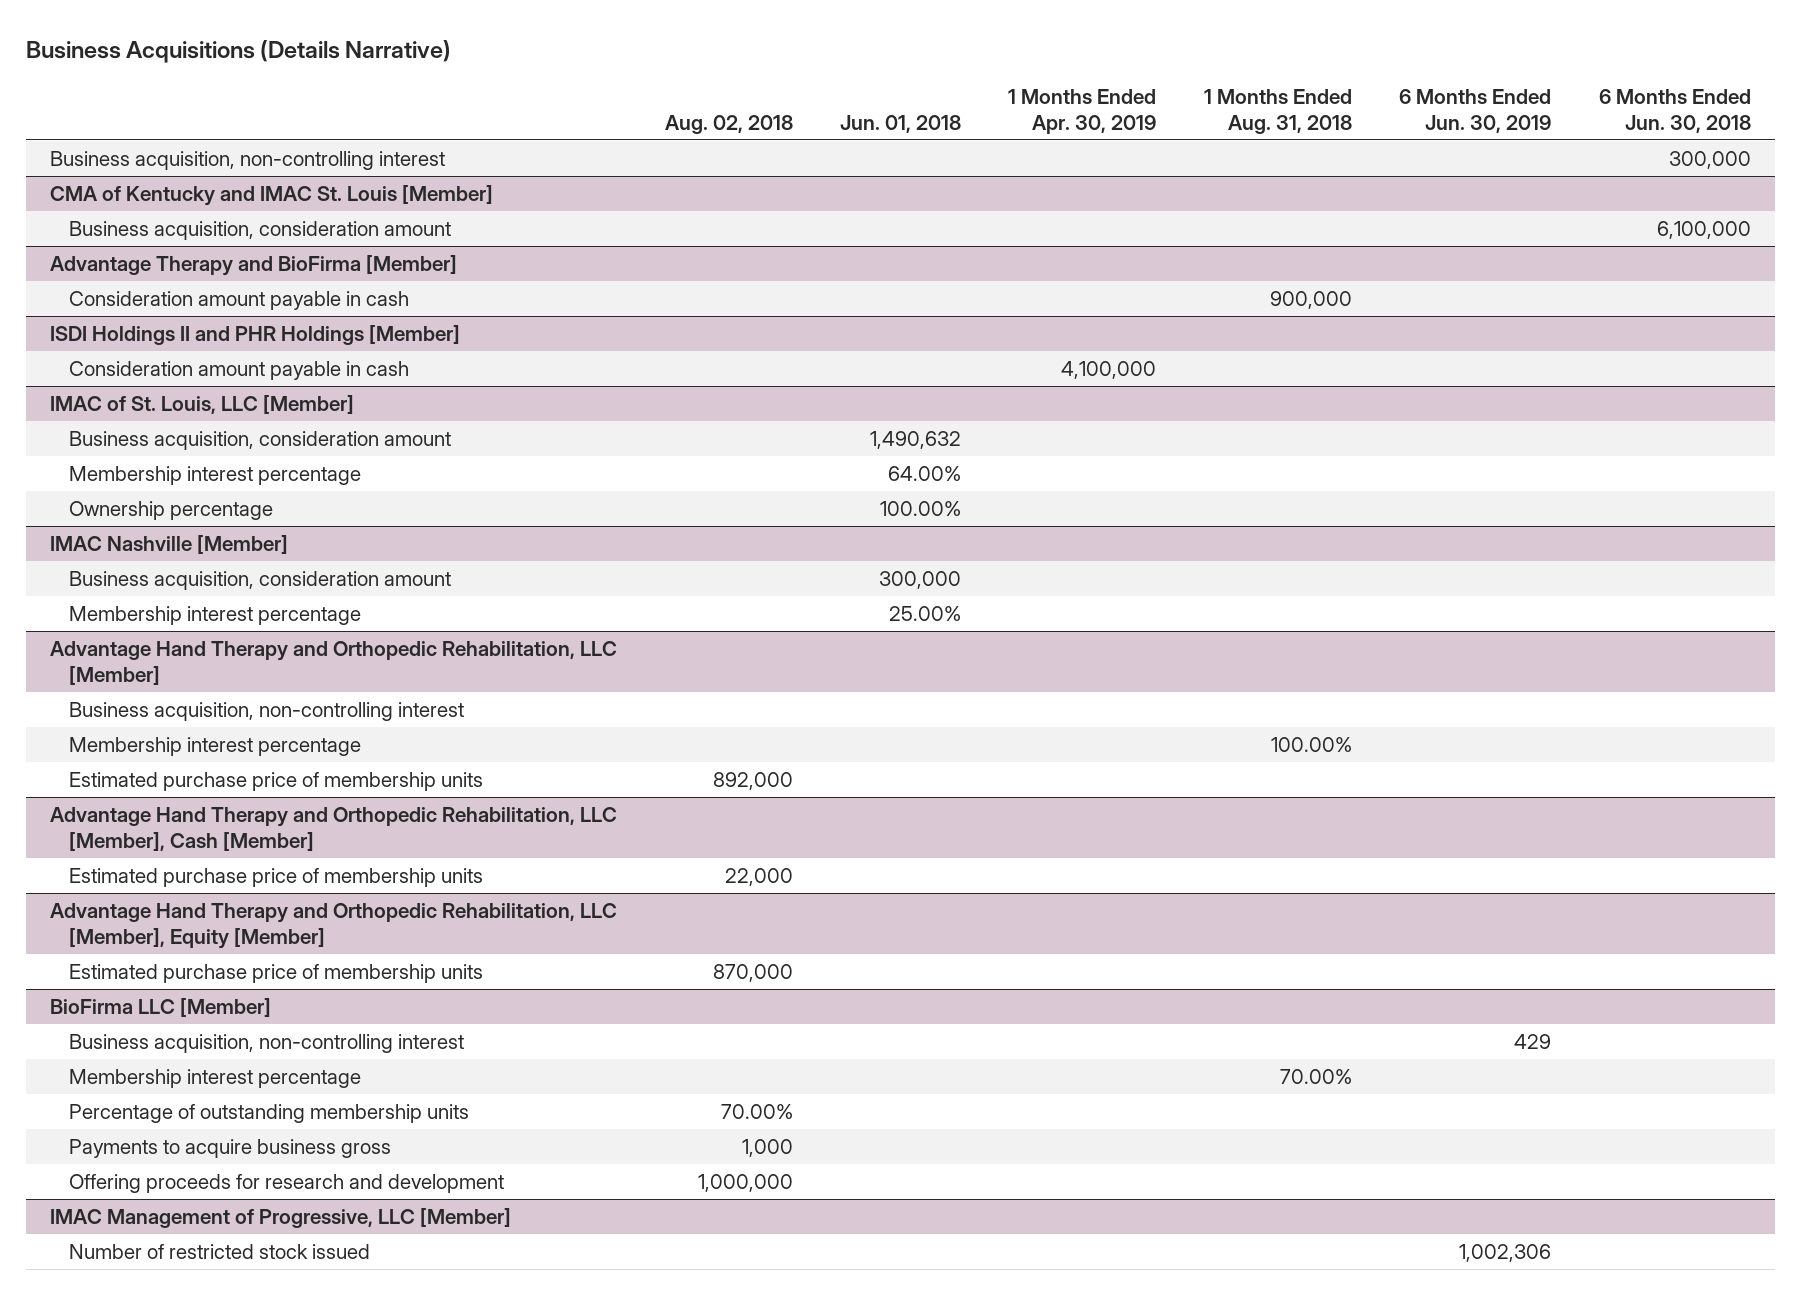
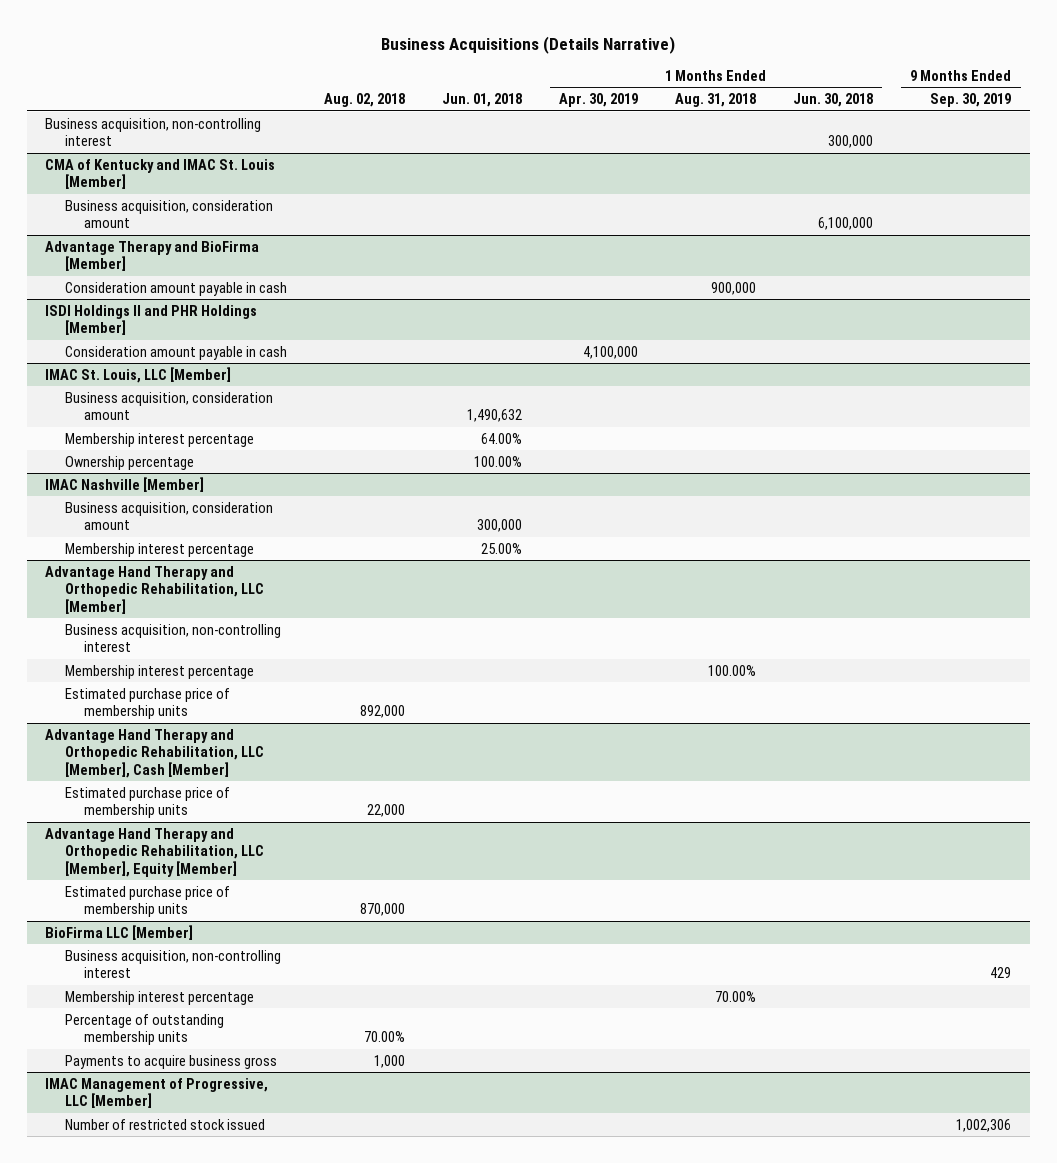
- | Aug. 02, 2018 | Jun. 01, 2018 | 1 Months Ended Apr. 30, 2019 | 1 Months Ended Aug. 31, 2018 | 6 Months Ended Jun. 30, 2019 | 6 Months Ended Jun. 30, 2018
+ | Aug. 02, 2018 | Jun. 01, 2018 | 1 Months Ended Apr. 30, 2019 | 1 Months Ended Aug. 31, 2018 | 1 Months Ended Jun. 30, 2018 | 9 Months Ended Sep. 30, 2019
- IMAC of St. Louis, LLC [Member]
+ IMAC St. Louis, LLC [Member]
@ BioFirma LLC [Member]
- Offering proceeds for research and development | 1,000,000 | | | | |

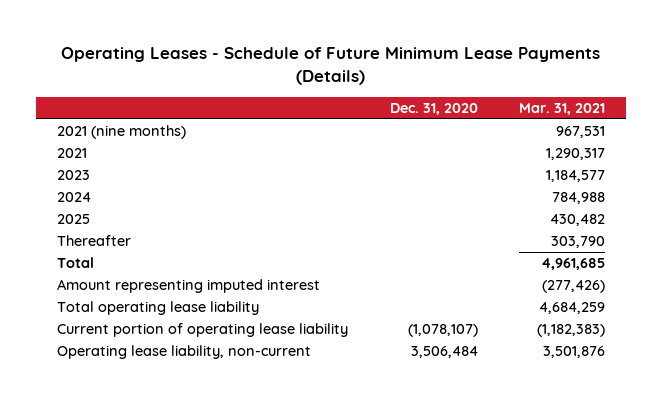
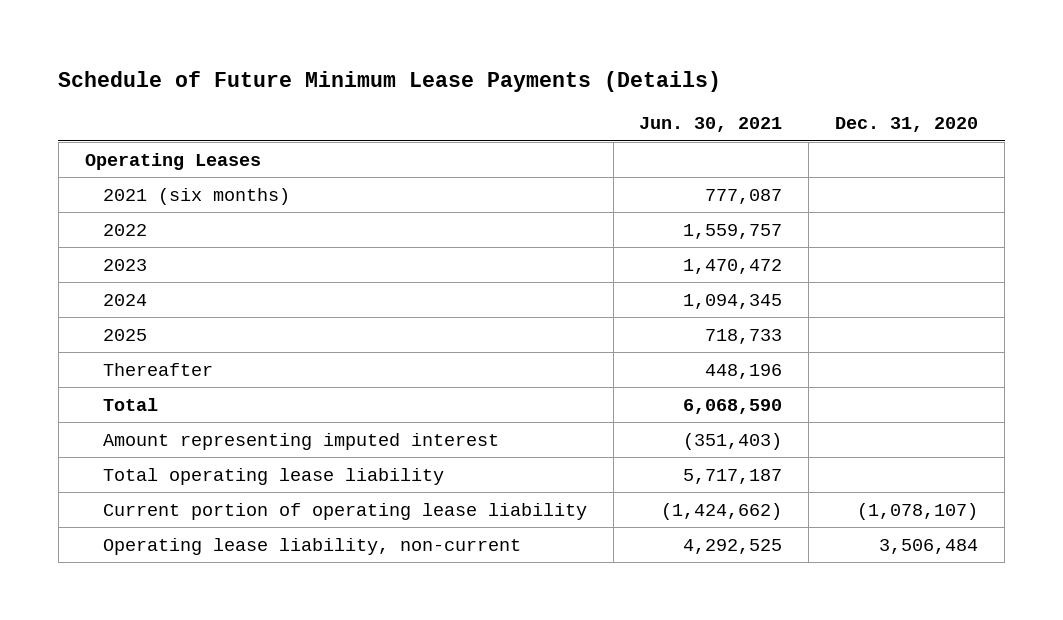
- Operating Leases - Schedule of Future Minimum Lease Payments (Details)
+ Schedule of Future Minimum Lease Payments (Details)
- | Dec. 31, 2020 | Mar. 31, 2021
+ | Jun. 30, 2021 | Dec. 31, 2020
- 2021 (nine months) | | 967,531
- 2021 | | 1,290,317
+ Operating Leases
+ 2021 (six months) | 777,087 |
+ 2022 | 1,559,757 |

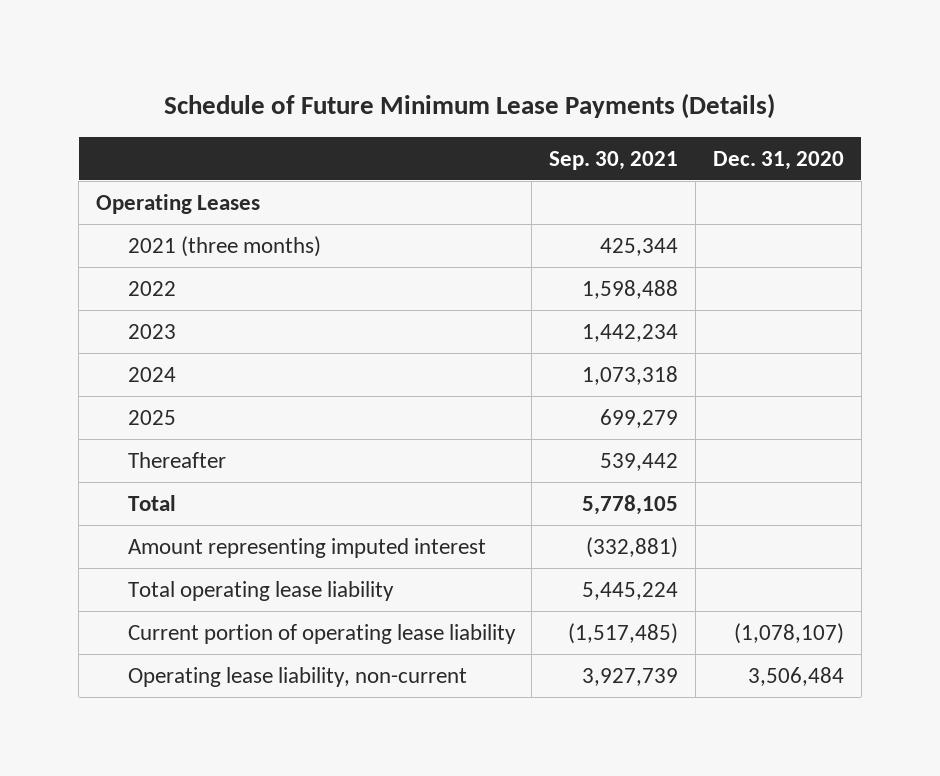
- | Jun. 30, 2021 | Dec. 31, 2020
+ | Sep. 30, 2021 | Dec. 31, 2020
- 2021 (six months) | 777,087 |
+ 2021 (three months) | 425,344 |

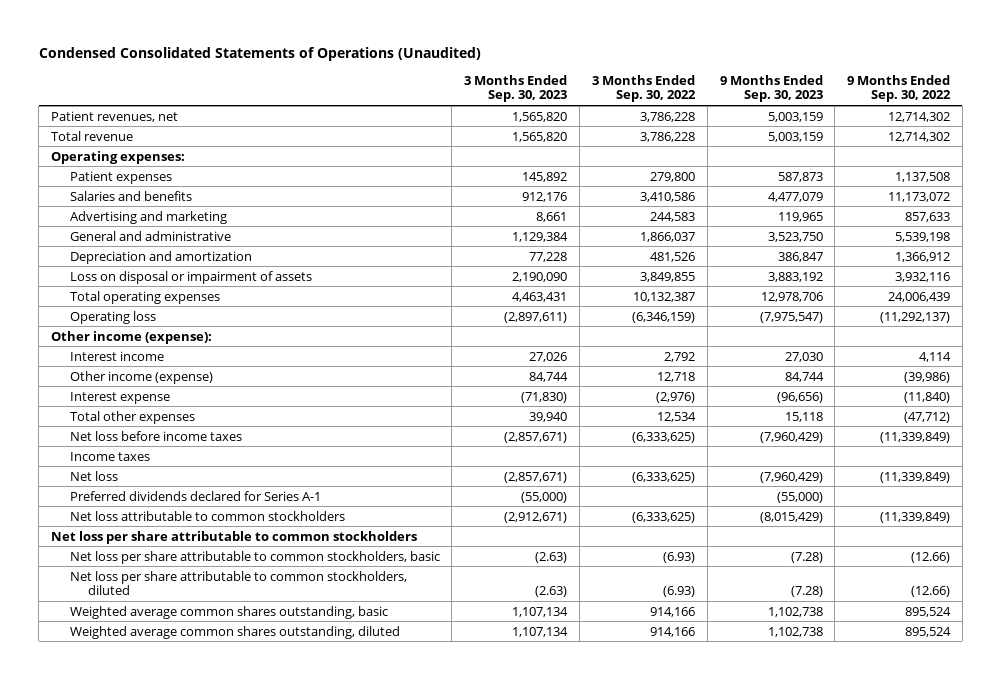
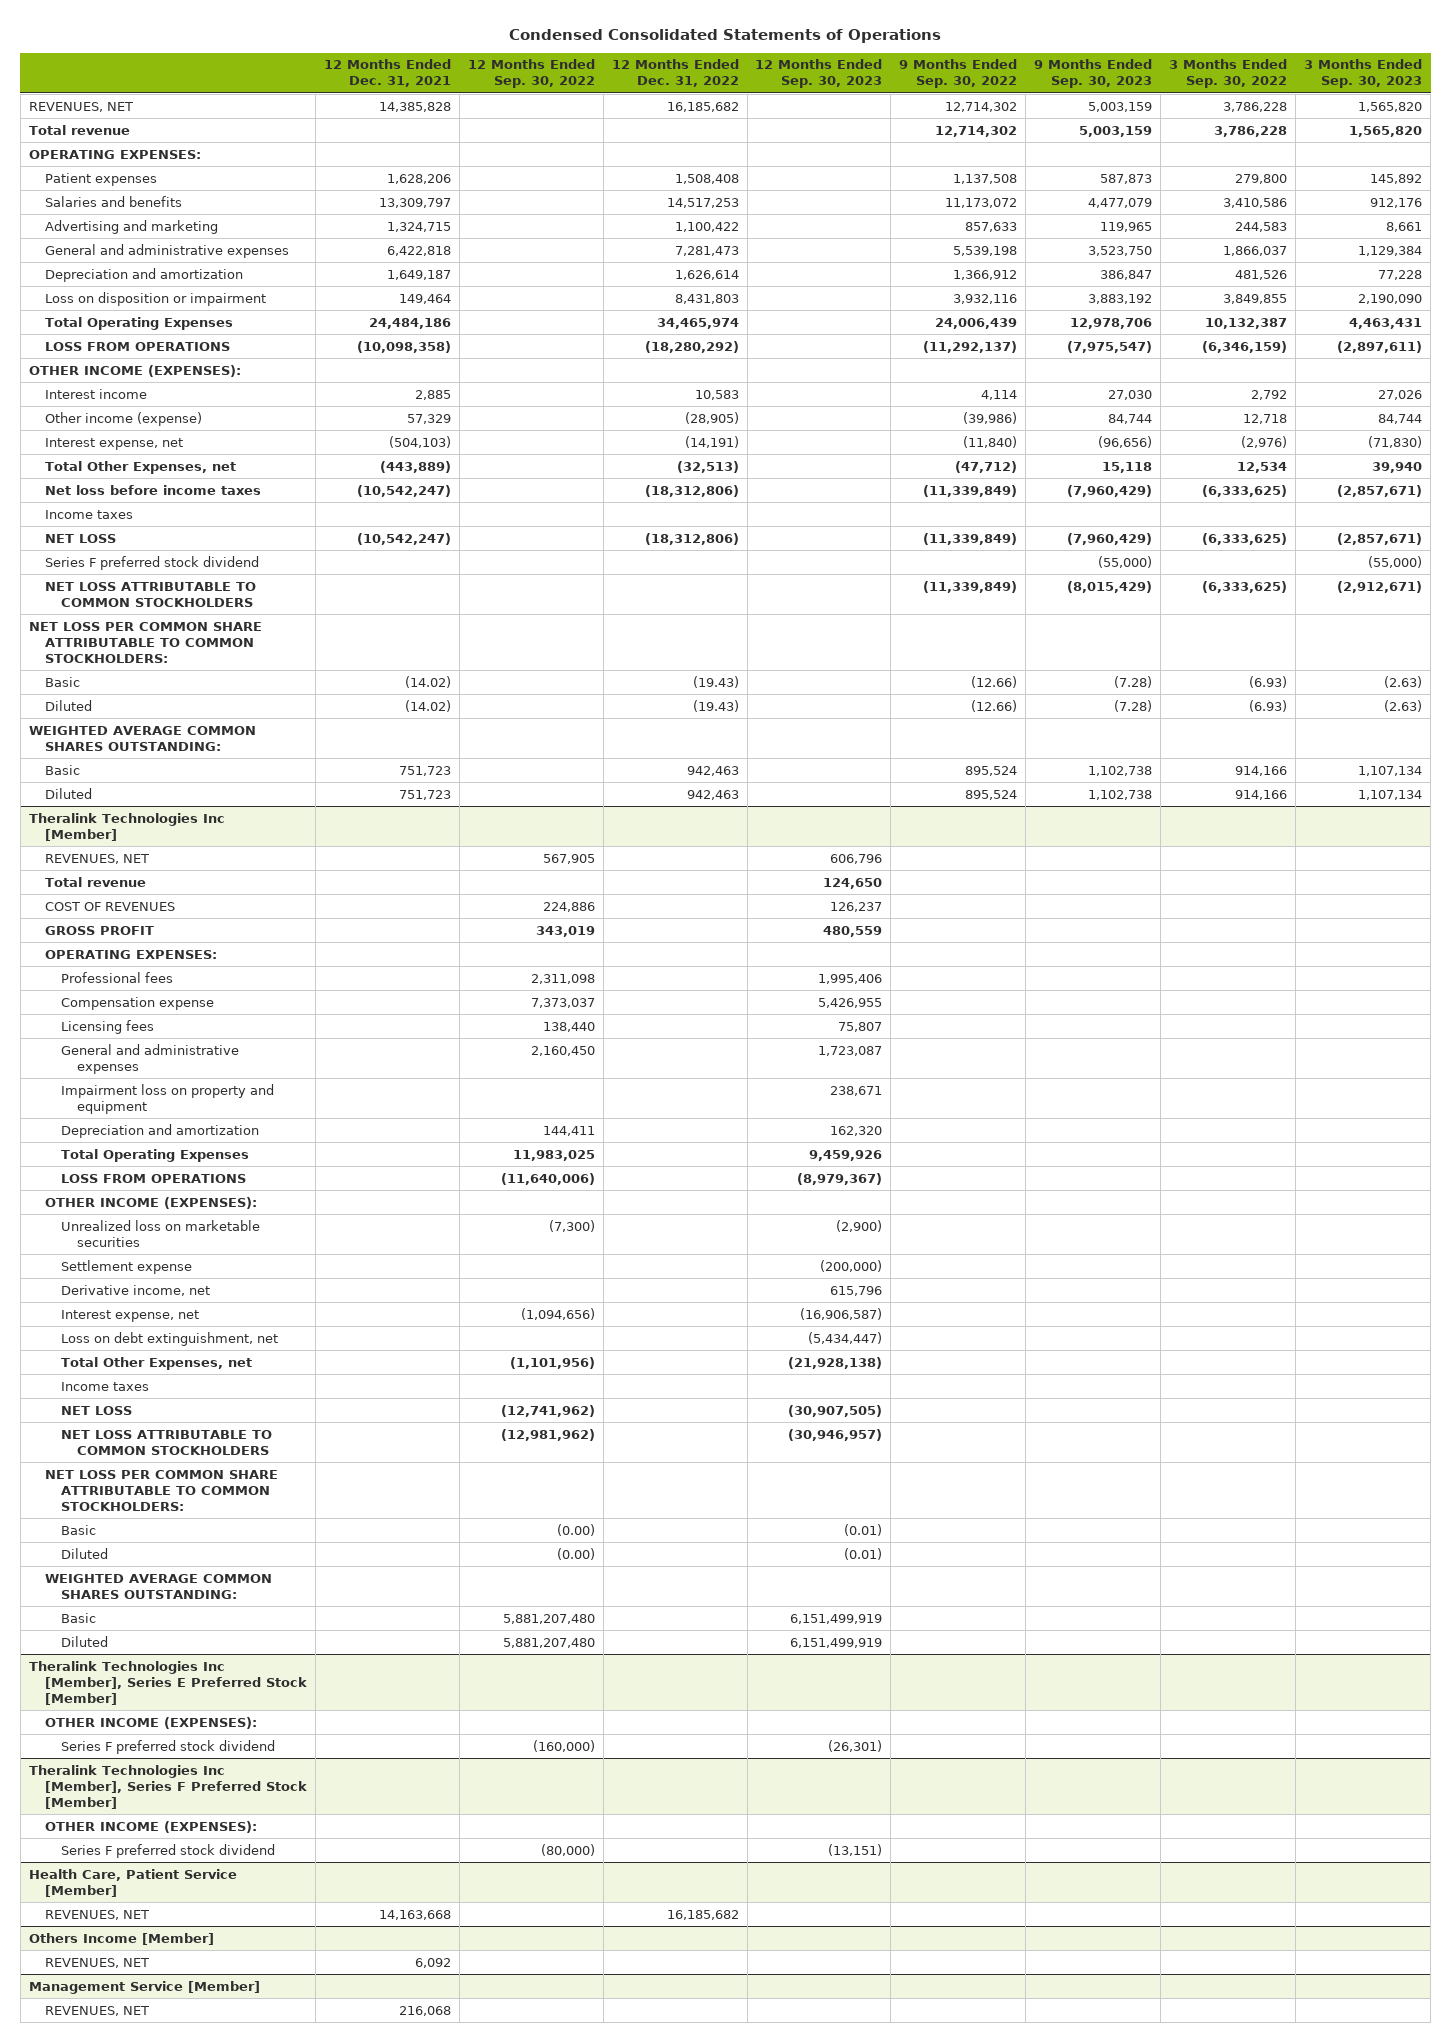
- Condensed Consolidated Statements of Operations (Unaudited)
+ Condensed Consolidated Statements of Operations
- | 3 Months Ended Sep. 30, 2023 | 3 Months Ended Sep. 30, 2022 | 9 Months Ended Sep. 30, 2023 | 9 Months Ended Sep. 30, 2022
+ | 12 Months Ended Dec. 31, 2021 | 12 Months Ended Sep. 30, 2022 | 12 Months Ended Dec. 31, 2022 | 12 Months Ended Sep. 30, 2023 | 9 Months Ended Sep. 30, 2022 | 9 Months Ended Sep. 30, 2023 | 3 Months Ended Sep. 30, 2022 | 3 Months Ended Sep. 30, 2023
- Patient revenues, net | 1,565,820 | 3,786,228 | 5,003,159 | 12,714,302
+ REVENUES, NET | 14,385,828 | | 16,185,682 | | 12,714,302 | 5,003,159 | 3,786,228 | 1,565,820
- Operating expenses:
+ OPERATING EXPENSES:
- General and administrative | 1,129,384 | 1,866,037 | 3,523,750 | 5,539,198
+ General and administrative expenses | 6,422,818 | | 7,281,473 | | 5,539,198 | 3,523,750 | 1,866,037 | 1,129,384
- Loss on disposal or impairment of assets | 2,190,090 | 3,849,855 | 3,883,192 | 3,932,116
- Total operating expenses | 4,463,431 | 10,132,387 | 12,978,706 | 24,006,439
- Operating loss | (2,897,611) | (6,346,159) | (7,975,547) | (11,292,137)
- Other income (expense):
+ Loss on disposition or impairment | 149,464 | | 8,431,803 | | 3,932,116 | 3,883,192 | 3,849,855 | 2,190,090
+ Total Operating Expenses | 24,484,186 | | 34,465,974 | | 24,006,439 | 12,978,706 | 10,132,387 | 4,463,431
+ LOSS FROM OPERATIONS | (10,098,358) | | (18,280,292) | | (11,292,137) | (7,975,547) | (6,346,159) | (2,897,611)
+ OTHER INCOME (EXPENSES):
- Interest expense | (71,830) | (2,976) | (96,656) | (11,840)
- Total other expenses | 39,940 | 12,534 | 15,118 | (47,712)
+ Interest expense, net | (504,103) | | (14,191) | | (11,840) | (96,656) | (2,976) | (71,830)
+ Total Other Expenses, net | (443,889) | | (32,513) | | (47,712) | 15,118 | 12,534 | 39,940
- Net loss | (2,857,671) | (6,333,625) | (7,960,429) | (11,339,849)
- Preferred dividends declared for Series A-1 | (55,000) | | (55,000) |
- Net loss attributable to common stockholders | (2,912,671) | (6,333,625) | (8,015,429) | (11,339,849)
- Net loss per share attributable to common stockholders
- Net loss per share attributable to common stockholders, basic | (2.63) | (6.93) | (7.28) | (12.66)
- Net loss per share attributable to common stockholders, diluted | (2.63) | (6.93) | (7.28) | (12.66)
- Weighted average common shares outstanding, basic | 1,107,134 | 914,166 | 1,102,738 | 895,524
- Weighted average common shares outstanding, diluted | 1,107,134 | 914,166 | 1,102,738 | 895,524
+ NET LOSS | (10,542,247) | | (18,312,806) | | (11,339,849) | (7,960,429) | (6,333,625) | (2,857,671)
+ Series F preferred stock dividend | | | | | | (55,000) | | (55,000)
+ NET LOSS ATTRIBUTABLE TO COMMON STOCKHOLDERS | | | | | (11,339,849) | (8,015,429) | (6,333,625) | (2,912,671)
+ NET LOSS PER COMMON SHARE ATTRIBUTABLE TO COMMON STOCKHOLDERS:
+ Basic | (14.02) | | (19.43) | | (12.66) | (7.28) | (6.93) | (2.63)
+ Diluted | (14.02) | | (19.43) | | (12.66) | (7.28) | (6.93) | (2.63)
+ WEIGHTED AVERAGE COMMON SHARES OUTSTANDING:
+ Basic | 751,723 | | 942,463 | | 895,524 | 1,102,738 | 914,166 | 1,107,134
+ Diluted | 751,723 | | 942,463 | | 895,524 | 1,102,738 | 914,166 | 1,107,134
+ Theralink Technologies Inc [Member]
+ REVENUES, NET | | 567,905 | | 606,796 | | | |
+ Total revenue | | | | 124,650 | | | |
+ COST OF REVENUES | | 224,886 | | 126,237 | | | |
+ GROSS PROFIT | | 343,019 | | 480,559 | | | |
+ OPERATING EXPENSES:
+ Professional fees | | 2,311,098 | | 1,995,406 | | | |
+ Compensation expense | | 7,373,037 | | 5,426,955 | | | |
+ Licensing fees | | 138,440 | | 75,807 | | | |
+ General and administrative expenses | | 2,160,450 | | 1,723,087 | | | |
+ Impairment loss on property and equipment | | | | 238,671 | | | |
+ Depreciation and amortization | | 144,411 | | 162,320 | | | |
+ Total Operating Expenses | | 11,983,025 | | 9,459,926 | | | |
+ LOSS FROM OPERATIONS | | (11,640,006) | | (8,979,367) | | | |
+ OTHER INCOME (EXPENSES):
+ Unrealized loss on marketable securities | | (7,300) | | (2,900) | | | |
+ Settlement expense | | | | (200,000) | | | |
+ Derivative income, net | | | | 615,796 | | | |
+ Interest expense, net | | (1,094,656) | | (16,906,587) | | | |
+ Loss on debt extinguishment, net | | | | (5,434,447) | | | |
+ Total Other Expenses, net | | (1,101,956) | | (21,928,138) | | | |
+ Income taxes
+ NET LOSS | | (12,741,962) | | (30,907,505) | | | |
+ NET LOSS ATTRIBUTABLE TO COMMON STOCKHOLDERS | | (12,981,962) | | (30,946,957) | | | |
+ NET LOSS PER COMMON SHARE ATTRIBUTABLE TO COMMON STOCKHOLDERS:
+ Basic | | (0.00) | | (0.01) | | | |
+ Diluted | | (0.00) | | (0.01) | | | |
+ WEIGHTED AVERAGE COMMON SHARES OUTSTANDING:
+ Basic | | 5,881,207,480 | | 6,151,499,919 | | | |
+ Diluted | | 5,881,207,480 | | 6,151,499,919 | | | |
+ Theralink Technologies Inc [Member], Series E Preferred Stock [Member]
+ OTHER INCOME (EXPENSES):
+ Series F preferred stock dividend | | (160,000) | | (26,301) | | | |
+ Theralink Technologies Inc [Member], Series F Preferred Stock [Member]
+ OTHER INCOME (EXPENSES):
+ Series F preferred stock dividend | | (80,000) | | (13,151) | | | |
+ Health Care, Patient Service [Member]
+ REVENUES, NET | 14,163,668 | | 16,185,682 | | | | |
+ Others Income [Member]
+ REVENUES, NET | 6,092 | | | | | | |
+ Management Service [Member]
+ REVENUES, NET | 216,068 | | | | | | |

